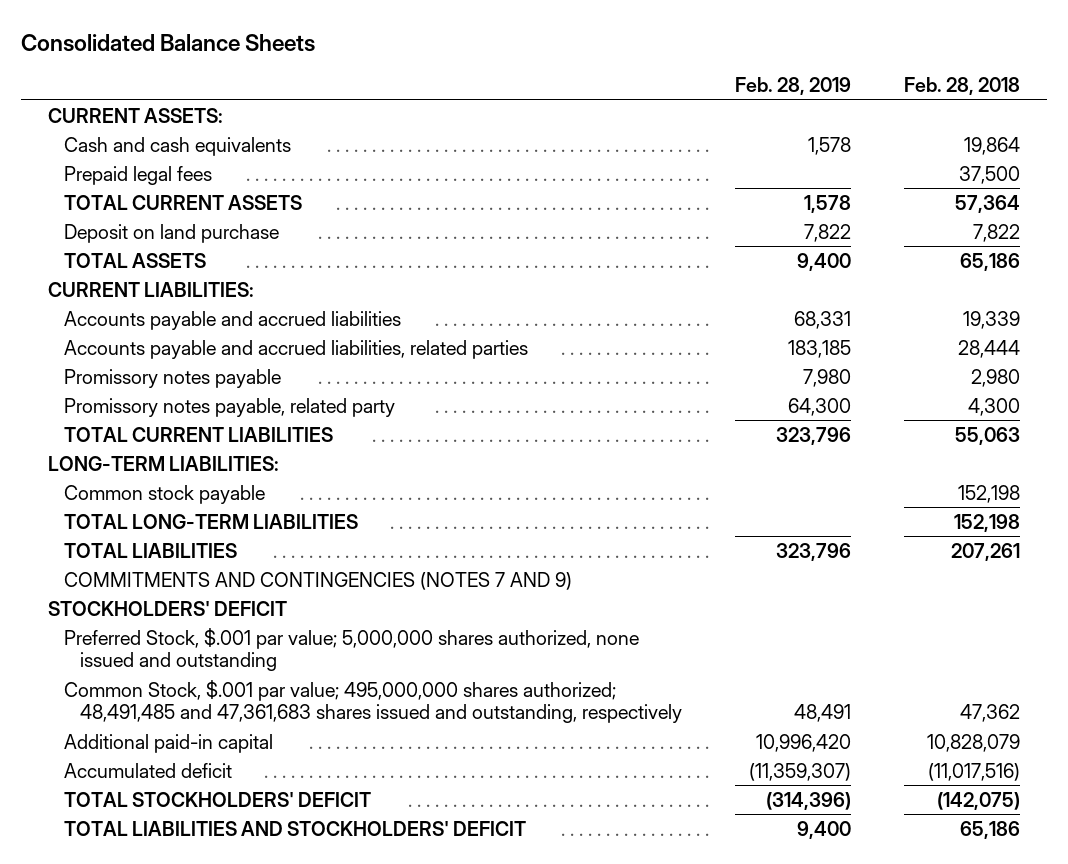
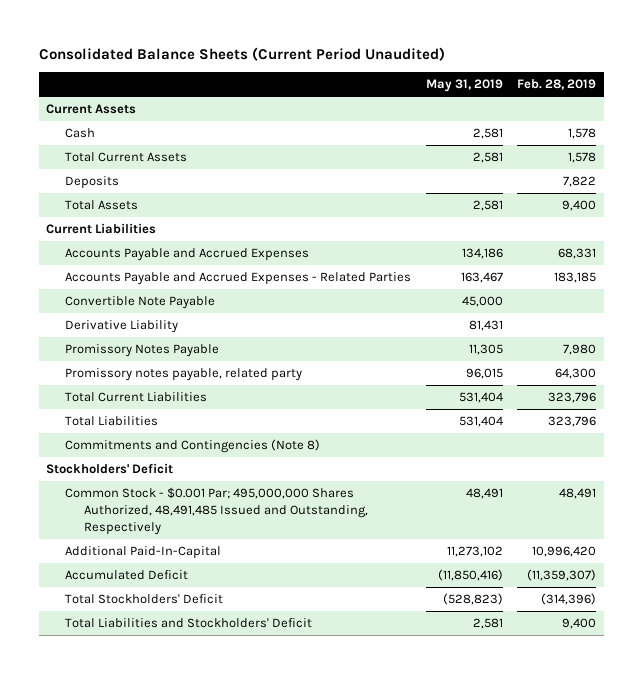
- Consolidated Balance Sheets
+ Consolidated Balance Sheets (Current Period Unaudited)
- | Feb. 28, 2019 | Feb. 28, 2018
+ | May 31, 2019 | Feb. 28, 2019
- CURRENT ASSETS:
- Cash and cash equivalents | 1,578 | 19,864
- Prepaid legal fees | | 37,500
- TOTAL CURRENT ASSETS | 1,578 | 57,364
- Deposit on land purchase | 7,822 | 7,822
- TOTAL ASSETS | 9,400 | 65,186
- CURRENT LIABILITIES:
- Accounts payable and accrued liabilities | 68,331 | 19,339
- Accounts payable and accrued liabilities, related parties | 183,185 | 28,444
- Promissory notes payable | 7,980 | 2,980
+ Current Assets
+ Cash | 2,581 | 1,578
+ Total Current Assets | 2,581 | 1,578
+ Deposits | | 7,822
+ Total Assets | 2,581 | 9,400
+ Current Liabilities
+ Accounts Payable and Accrued Expenses | 134,186 | 68,331
+ Accounts Payable and Accrued Expenses - Related Parties | 163,467 | 183,185
+ Convertible Note Payable | 45,000 |
+ Derivative Liability | 81,431 |
+ Promissory Notes Payable | 11,305 | 7,980
- TOTAL CURRENT LIABILITIES | 323,796 | 55,063
- LONG-TERM LIABILITIES:
- Common stock payable | | 152,198
- TOTAL LONG-TERM LIABILITIES | | 152,198
- TOTAL LIABILITIES | 323,796 | 207,261
- COMMITMENTS AND CONTINGENCIES (NOTES 7 AND 9)
- STOCKHOLDERS' DEFICIT
- Preferred Stock, $.001 par value; 5,000,000 shares authorized, none issued and outstanding
- Common Stock, $.001 par value; 495,000,000 shares authorized; 48,491,485 and 47,361,683 shares issued and outstanding, respectively | 48,491 | 47,362
- Additional paid-in capital | 10,996,420 | 10,828,079
- Accumulated deficit | (11,359,307) | (11,017,516)
- TOTAL STOCKHOLDERS' DEFICIT | (314,396) | (142,075)
- TOTAL LIABILITIES AND STOCKHOLDERS' DEFICIT | 9,400 | 65,186
+ Total Current Liabilities | 531,404 | 323,796
+ Total Liabilities | 531,404 | 323,796
+ Commitments and Contingencies (Note 8)
+ Stockholders' Deficit
+ Common Stock - $0.001 Par; 495,000,000 Shares Authorized, 48,491,485 Issued and Outstanding, Respectively | 48,491 | 48,491
+ Additional Paid-In-Capital | 11,273,102 | 10,996,420
+ Accumulated Deficit | (11,850,416) | (11,359,307)
+ Total Stockholders' Deficit | (528,823) | (314,396)
+ Total Liabilities and Stockholders' Deficit | 2,581 | 9,400

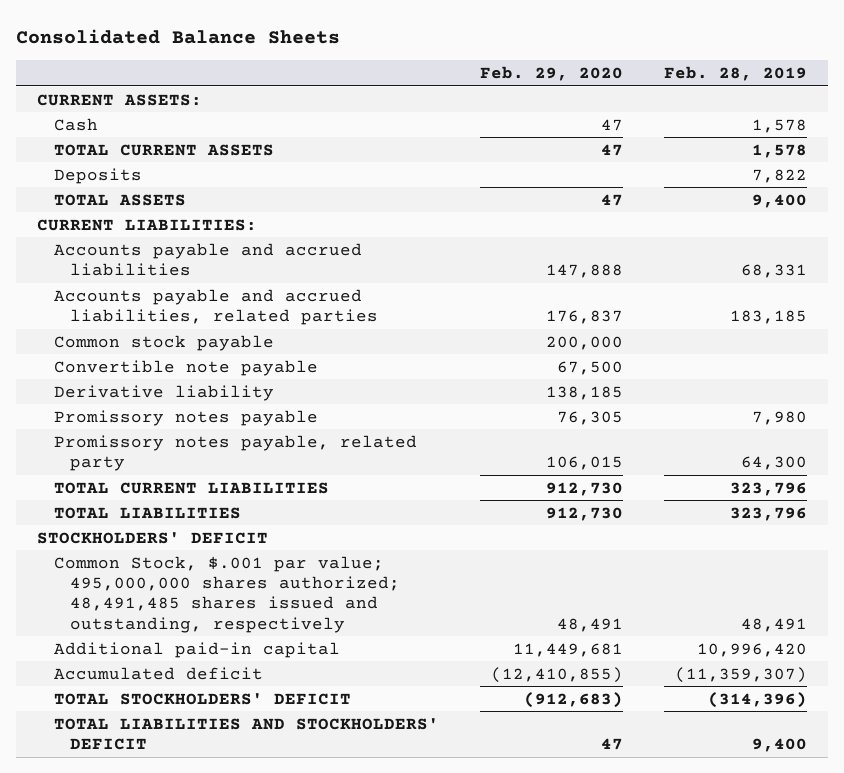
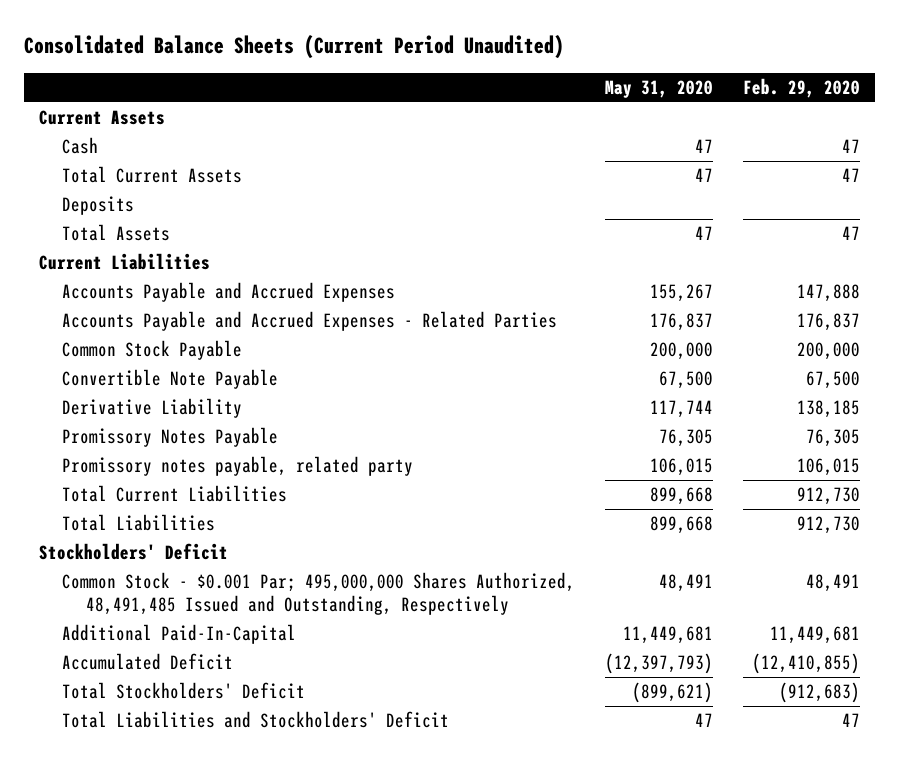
- Consolidated Balance Sheets
+ Consolidated Balance Sheets (Current Period Unaudited)
- | Feb. 29, 2020 | Feb. 28, 2019
+ | May 31, 2020 | Feb. 29, 2020
- CURRENT ASSETS:
+ Current Assets
- TOTAL CURRENT ASSETS | 47 | 1,578
+ Total Current Assets | 47 | 47
- TOTAL ASSETS | 47 | 9,400
- CURRENT LIABILITIES:
- Accounts payable and accrued liabilities | 147,888 | 68,331
- Accounts payable and accrued liabilities, related parties | 176,837 | 183,185
- Common stock payable | 200,000 |
- Convertible note payable | 67,500 |
- Derivative liability | 138,185 |
- Promissory notes payable | 76,305 | 7,980
+ Total Assets | 47 | 47
+ Current Liabilities
+ Accounts Payable and Accrued Expenses | 155,267 | 147,888
+ Accounts Payable and Accrued Expenses - Related Parties | 176,837 | 176,837
+ Common Stock Payable | 200,000 | 200,000
+ Convertible Note Payable | 67,500 | 67,500
+ Derivative Liability | 117,744 | 138,185
+ Promissory Notes Payable | 76,305 | 76,305
- TOTAL CURRENT LIABILITIES | 912,730 | 323,796
- TOTAL LIABILITIES | 912,730 | 323,796
- STOCKHOLDERS' DEFICIT
- Common Stock, $.001 par value; 495,000,000 shares authorized; 48,491,485 shares issued and outstanding, respectively | 48,491 | 48,491
- Additional paid-in capital | 11,449,681 | 10,996,420
- Accumulated deficit | (12,410,855) | (11,359,307)
- TOTAL STOCKHOLDERS' DEFICIT | (912,683) | (314,396)
- TOTAL LIABILITIES AND STOCKHOLDERS' DEFICIT | 47 | 9,400
+ Total Current Liabilities | 899,668 | 912,730
+ Total Liabilities | 899,668 | 912,730
+ Stockholders' Deficit
+ Common Stock - $0.001 Par; 495,000,000 Shares Authorized, 48,491,485 Issued and Outstanding, Respectively | 48,491 | 48,491
+ Additional Paid-In-Capital | 11,449,681 | 11,449,681
+ Accumulated Deficit | (12,397,793) | (12,410,855)
+ Total Stockholders' Deficit | (899,621) | (912,683)
+ Total Liabilities and Stockholders' Deficit | 47 | 47

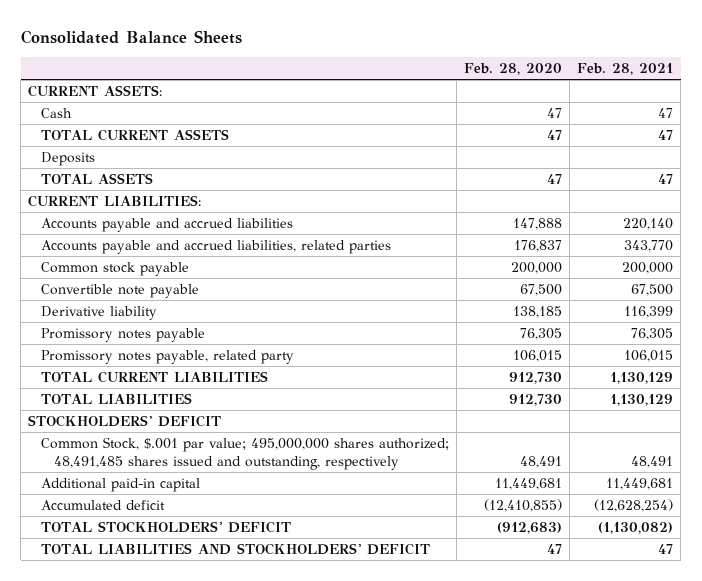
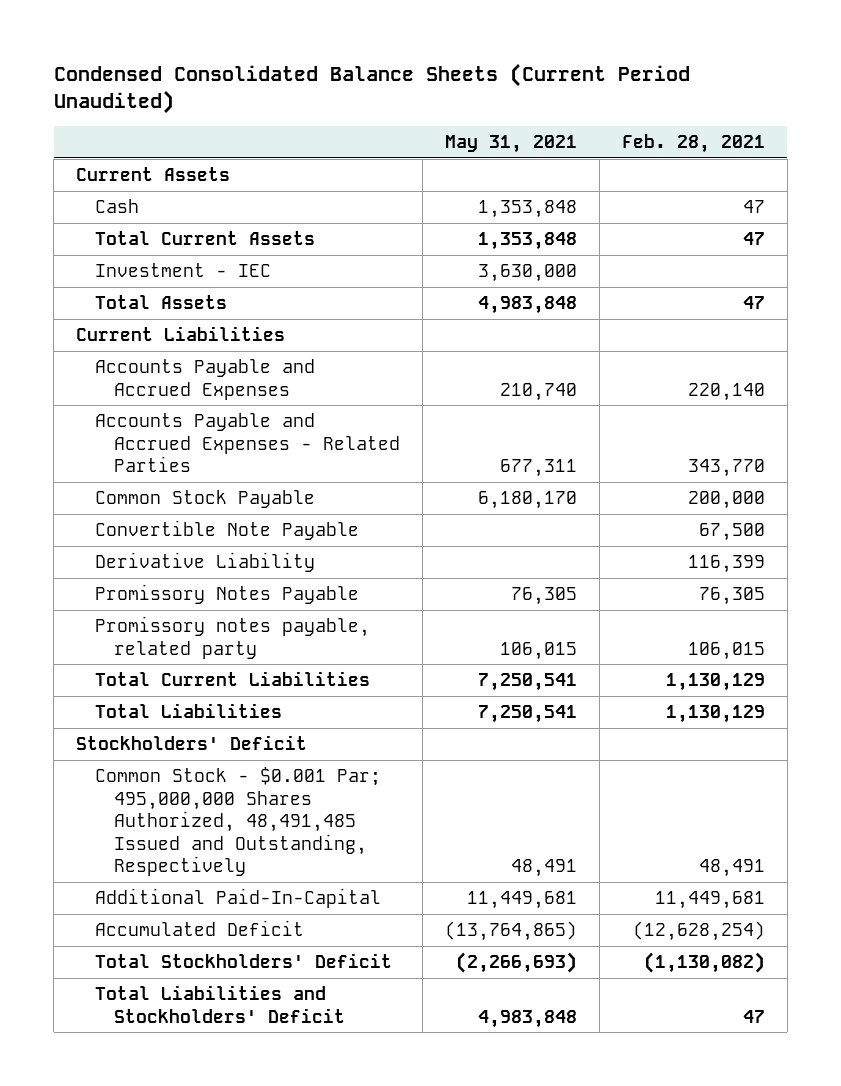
- Consolidated Balance Sheets
+ Condensed Consolidated Balance Sheets (Current Period Unaudited)
- | Feb. 28, 2020 | Feb. 28, 2021
+ | May 31, 2021 | Feb. 28, 2021
- CURRENT ASSETS:
+ Current Assets
- TOTAL CURRENT ASSETS | 47 | 47
- Deposits
- TOTAL ASSETS | 47 | 47
- CURRENT LIABILITIES:
- Accounts payable and accrued liabilities | 147,888 | 220,140
- Accounts payable and accrued liabilities, related parties | 176,837 | 343,770
- Common stock payable | 200,000 | 200,000
- Convertible note payable | 67,500 | 67,500
- Derivative liability | 138,185 | 116,399
- Promissory notes payable | 76,305 | 76,305
+ Total Current Assets | 1,353,848 | 47
+ Investment - IEC | 3,630,000 |
+ Total Assets | 4,983,848 | 47
+ Current Liabilities
+ Accounts Payable and Accrued Expenses | 210,740 | 220,140
+ Accounts Payable and Accrued Expenses - Related Parties | 677,311 | 343,770
+ Common Stock Payable | 6,180,170 | 200,000
+ Convertible Note Payable | | 67,500
+ Derivative Liability | | 116,399
+ Promissory Notes Payable | 76,305 | 76,305
- TOTAL CURRENT LIABILITIES | 912,730 | 1,130,129
- TOTAL LIABILITIES | 912,730 | 1,130,129
- STOCKHOLDERS' DEFICIT
- Common Stock, $.001 par value; 495,000,000 shares authorized; 48,491,485 shares issued and outstanding, respectively | 48,491 | 48,491
- Additional paid-in capital | 11,449,681 | 11,449,681
- Accumulated deficit | (12,410,855) | (12,628,254)
- TOTAL STOCKHOLDERS' DEFICIT | (912,683) | (1,130,082)
- TOTAL LIABILITIES AND STOCKHOLDERS' DEFICIT | 47 | 47
+ Total Current Liabilities | 7,250,541 | 1,130,129
+ Total Liabilities | 7,250,541 | 1,130,129
+ Stockholders' Deficit
+ Common Stock - $0.001 Par; 495,000,000 Shares Authorized, 48,491,485 Issued and Outstanding, Respectively | 48,491 | 48,491
+ Additional Paid-In-Capital | 11,449,681 | 11,449,681
+ Accumulated Deficit | (13,764,865) | (12,628,254)
+ Total Stockholders' Deficit | (2,266,693) | (1,130,082)
+ Total Liabilities and Stockholders' Deficit | 4,983,848 | 47

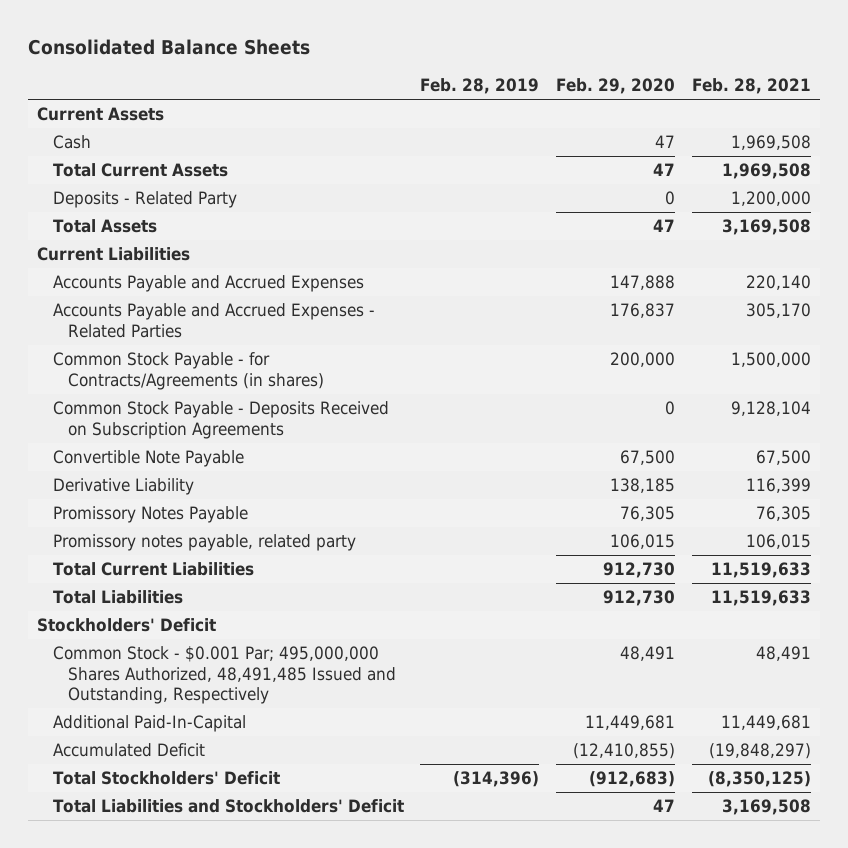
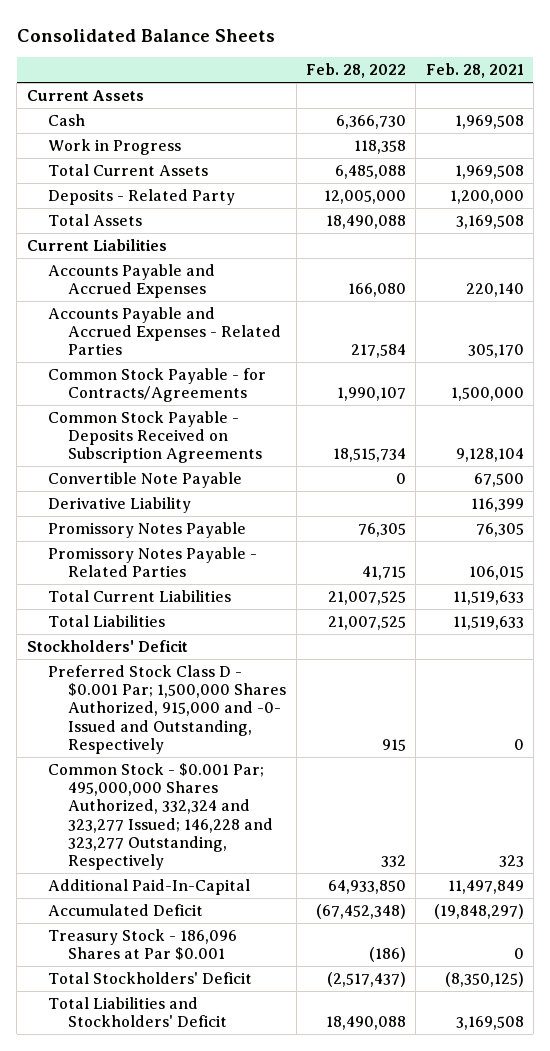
- | Feb. 28, 2019 | Feb. 29, 2020 | Feb. 28, 2021
+ | Feb. 28, 2022 | Feb. 28, 2021
+ Work in Progress | 118,358 |
- Common Stock Payable - for Contracts/Agreements (in shares) | | 200,000 | 1,500,000
+ Common Stock Payable - for Contracts/Agreements | 1,990,107 | 1,500,000
- Promissory notes payable, related party | | 106,015 | 106,015
+ Promissory Notes Payable - Related Parties | 41,715 | 106,015
- Common Stock - $0.001 Par; 495,000,000 Shares Authorized, 48,491,485 Issued and Outstanding, Respectively | | 48,491 | 48,491
- Additional Paid-In-Capital | | 11,449,681 | 11,449,681
+ Preferred Stock Class D - $0.001 Par; 1,500,000 Shares Authorized, 915,000 and -0- Issued and Outstanding, Respectively | 915 | 0
+ Common Stock - $0.001 Par; 495,000,000 Shares Authorized, 332,324 and 323,277 Issued; 146,228 and 323,277 Outstanding, Respectively | 332 | 323
+ Additional Paid-In-Capital | 64,933,850 | 11,497,849
+ Treasury Stock - 186,096 Shares at Par $0.001 | (186) | 0

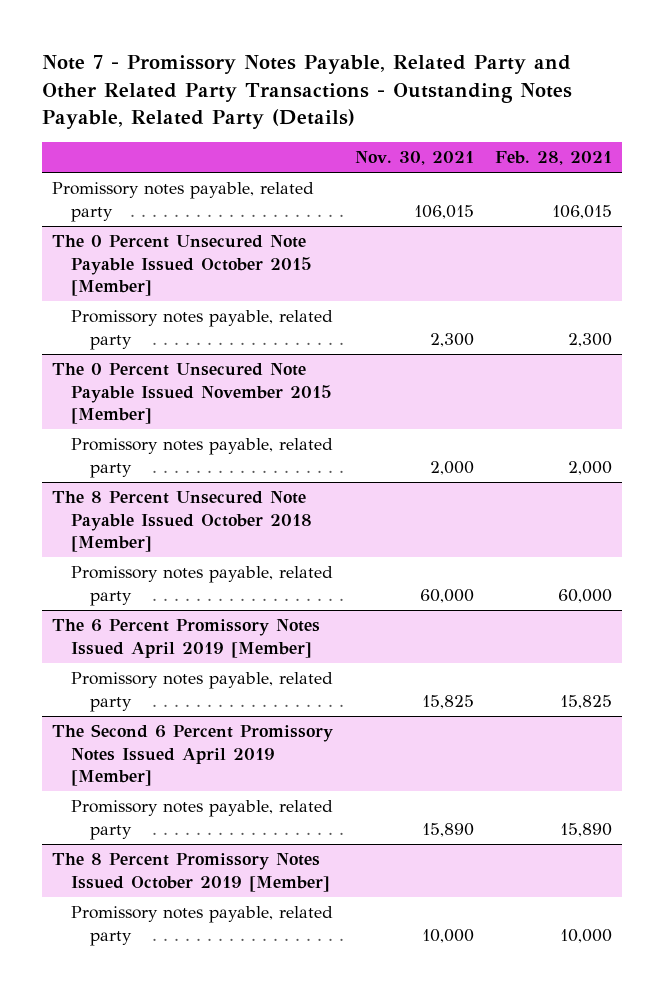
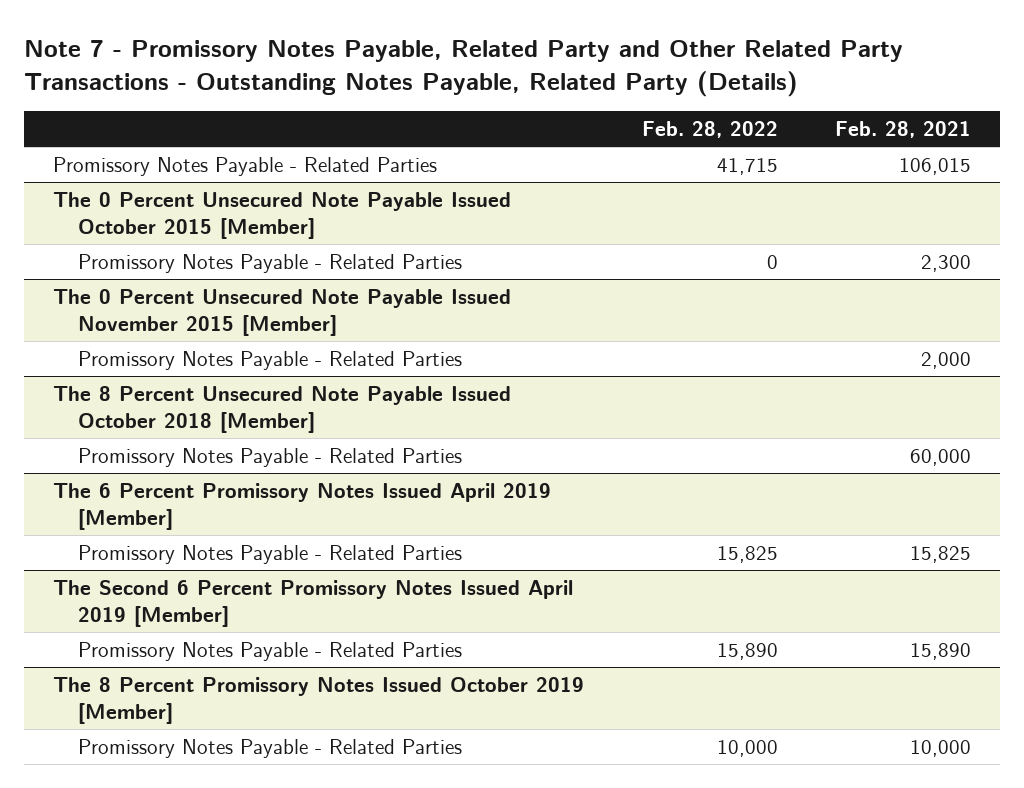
- | Nov. 30, 2021 | Feb. 28, 2021
+ | Feb. 28, 2022 | Feb. 28, 2021
- Promissory notes payable, related party | 106,015 | 106,015
+ Promissory Notes Payable - Related Parties | 41,715 | 106,015
@ The 0 Percent Unsecured Note Payable Issued October 2015 [Member]
- Promissory notes payable, related party | 2,300 | 2,300
+ Promissory Notes Payable - Related Parties | 0 | 2,300
@ The 0 Percent Unsecured Note Payable Issued November 2015 [Member]
- Promissory notes payable, related party | 2,000 | 2,000
+ Promissory Notes Payable - Related Parties | | 2,000
@ The 8 Percent Unsecured Note Payable Issued October 2018 [Member]
- Promissory notes payable, related party | 60,000 | 60,000
+ Promissory Notes Payable - Related Parties | | 60,000
@ The 6 Percent Promissory Notes Issued April 2019 [Member]
- Promissory notes payable, related party | 15,825 | 15,825
+ Promissory Notes Payable - Related Parties | 15,825 | 15,825
@ The Second 6 Percent Promissory Notes Issued April 2019 [Member]
- Promissory notes payable, related party | 15,890 | 15,890
+ Promissory Notes Payable - Related Parties | 15,890 | 15,890
@ The 8 Percent Promissory Notes Issued October 2019 [Member]
- Promissory notes payable, related party | 10,000 | 10,000
+ Promissory Notes Payable - Related Parties | 10,000 | 10,000

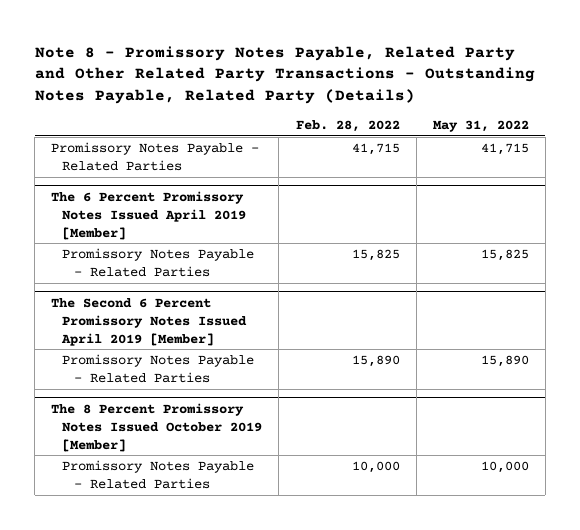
- Note 7 - Promissory Notes Payable, Related Party and Other Related Party Transactions - Outstanding Notes Payable, Related Party (Details)
+ Note 8 - Promissory Notes Payable, Related Party and Other Related Party Transactions - Outstanding Notes Payable, Related Party (Details)
- | Feb. 28, 2022 | Feb. 28, 2021
+ | Feb. 28, 2022 | May 31, 2022
- The 0 Percent Unsecured Note Payable Issued October 2015 [Member]
- Promissory Notes Payable - Related Parties | 0 | 2,300
- The 0 Percent Unsecured Note Payable Issued November 2015 [Member]
- Promissory Notes Payable - Related Parties | | 2,000
- The 8 Percent Unsecured Note Payable Issued October 2018 [Member]
- Promissory Notes Payable - Related Parties | | 60,000

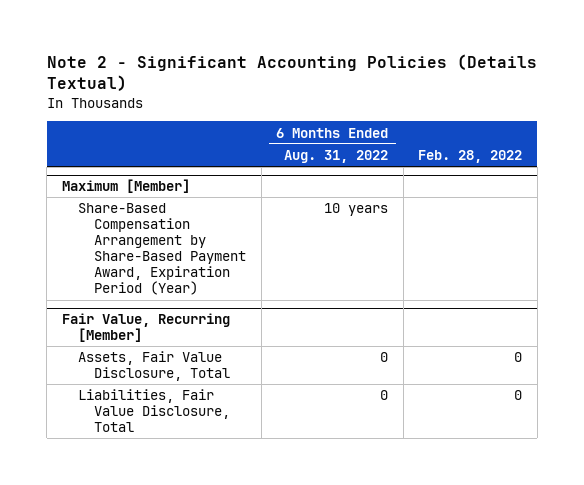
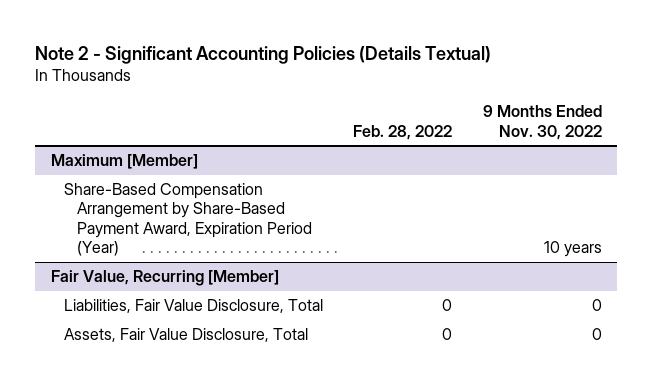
- | 6 Months Ended Aug. 31, 2022 | Feb. 28, 2022
+ | Feb. 28, 2022 | 9 Months Ended Nov. 30, 2022
@ Fair Value, Recurring [Member]
moved down: Assets, Fair Value Disclosure, Total | 0 | 0

